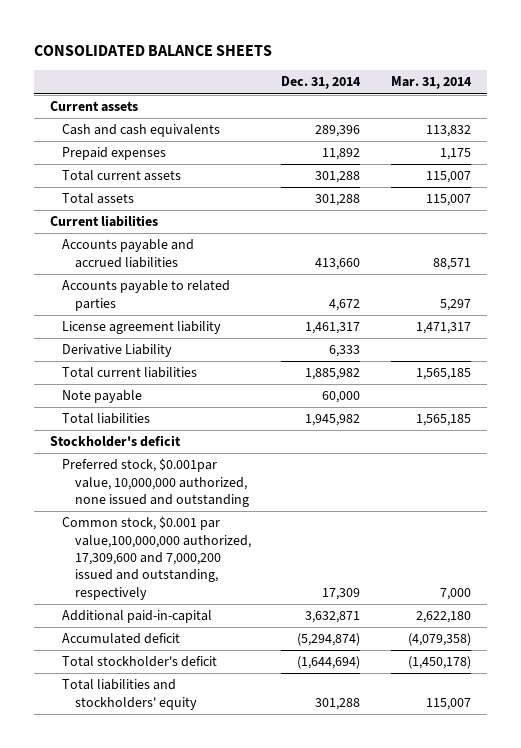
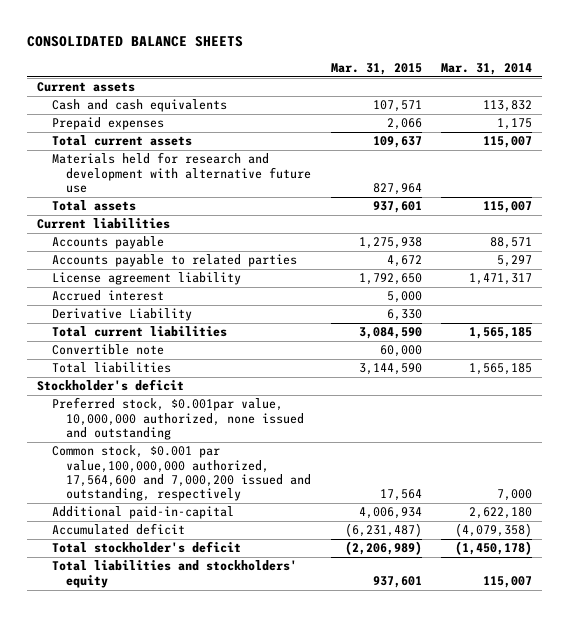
- | Dec. 31, 2014 | Mar. 31, 2014
+ | Mar. 31, 2015 | Mar. 31, 2014
+ Materials held for research and development with alternative future use | 827,964 |
- Accounts payable and accrued liabilities | 413,660 | 88,571
+ Accounts payable | 1,275,938 | 88,571
+ Accrued interest | 5,000 |
- Note payable | 60,000 |
+ Convertible note | 60,000 |
- Common stock, $0.001 par value,100,000,000 authorized, 17,309,600 and 7,000,200 issued and outstanding, respectively | 17,309 | 7,000
+ Common stock, $0.001 par value,100,000,000 authorized, 17,564,600 and 7,000,200 issued and outstanding, respectively | 17,564 | 7,000

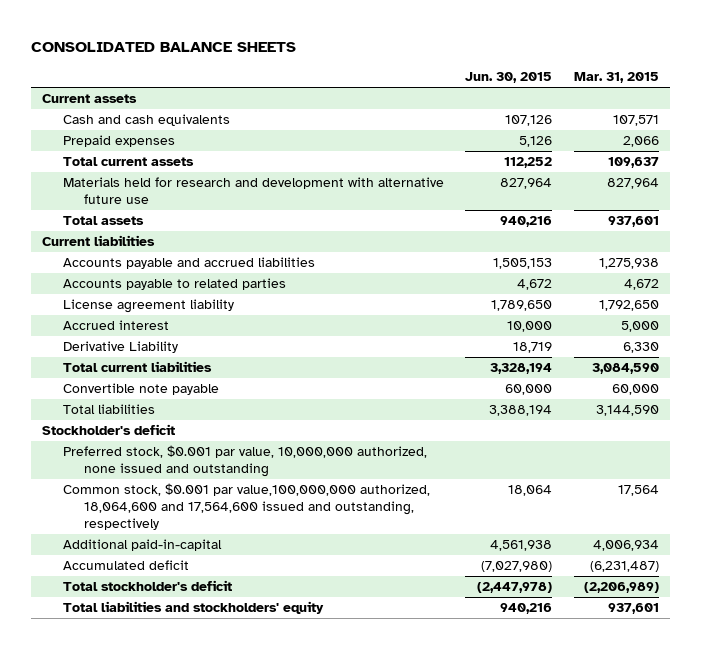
- | Mar. 31, 2015 | Mar. 31, 2014
+ | Jun. 30, 2015 | Mar. 31, 2015
- Accounts payable | 1,275,938 | 88,571
+ Accounts payable and accrued liabilities | 1,505,153 | 1,275,938
- Convertible note | 60,000 |
+ Convertible note payable | 60,000 | 60,000
- Preferred stock, $0.001par value, 10,000,000 authorized, none issued and outstanding
- Common stock, $0.001 par value,100,000,000 authorized, 17,564,600 and 7,000,200 issued and outstanding, respectively | 17,564 | 7,000
+ Preferred stock, $0.001 par value, 10,000,000 authorized, none issued and outstanding
+ Common stock, $0.001 par value,100,000,000 authorized, 18,064,600 and 17,564,600 issued and outstanding, respectively | 18,064 | 17,564

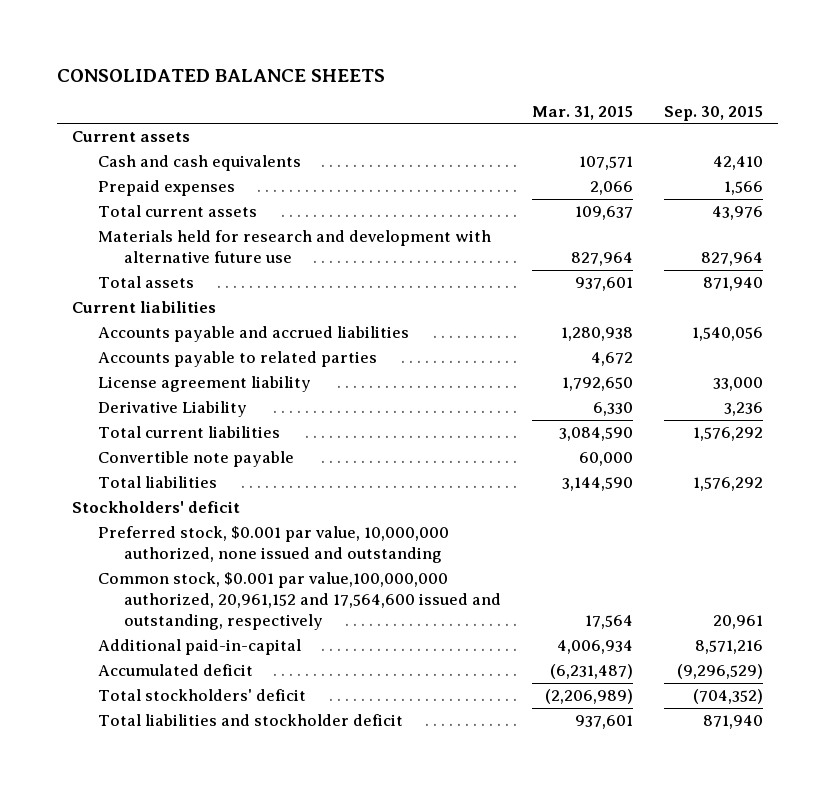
- | Jun. 30, 2015 | Mar. 31, 2015
+ | Mar. 31, 2015 | Sep. 30, 2015
- Accounts payable and accrued liabilities | 1,505,153 | 1,275,938
+ Accounts payable and accrued liabilities | 1,280,938 | 1,540,056
- Accrued interest | 10,000 | 5,000
- Stockholder's deficit
+ Stockholders' deficit
- Common stock, $0.001 par value,100,000,000 authorized, 18,064,600 and 17,564,600 issued and outstanding, respectively | 18,064 | 17,564
+ Common stock, $0.001 par value,100,000,000 authorized, 20,961,152 and 17,564,600 issued and outstanding, respectively | 17,564 | 20,961
- Total stockholder's deficit | (2,447,978) | (2,206,989)
- Total liabilities and stockholders' equity | 940,216 | 937,601
+ Total stockholders' deficit | (2,206,989) | (704,352)
+ Total liabilities and stockholder deficit | 937,601 | 871,940

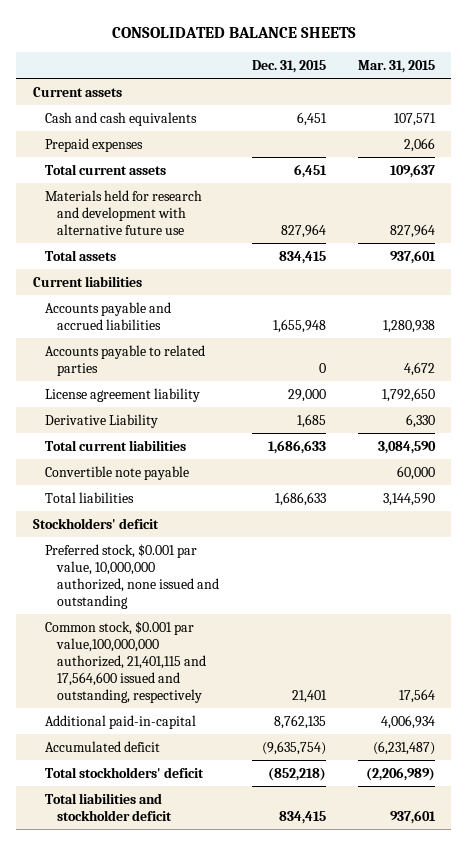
- | Mar. 31, 2015 | Sep. 30, 2015
+ | Dec. 31, 2015 | Mar. 31, 2015
- Common stock, $0.001 par value,100,000,000 authorized, 20,961,152 and 17,564,600 issued and outstanding, respectively | 17,564 | 20,961
+ Common stock, $0.001 par value,100,000,000 authorized, 21,401,115 and 17,564,600 issued and outstanding, respectively | 21,401 | 17,564

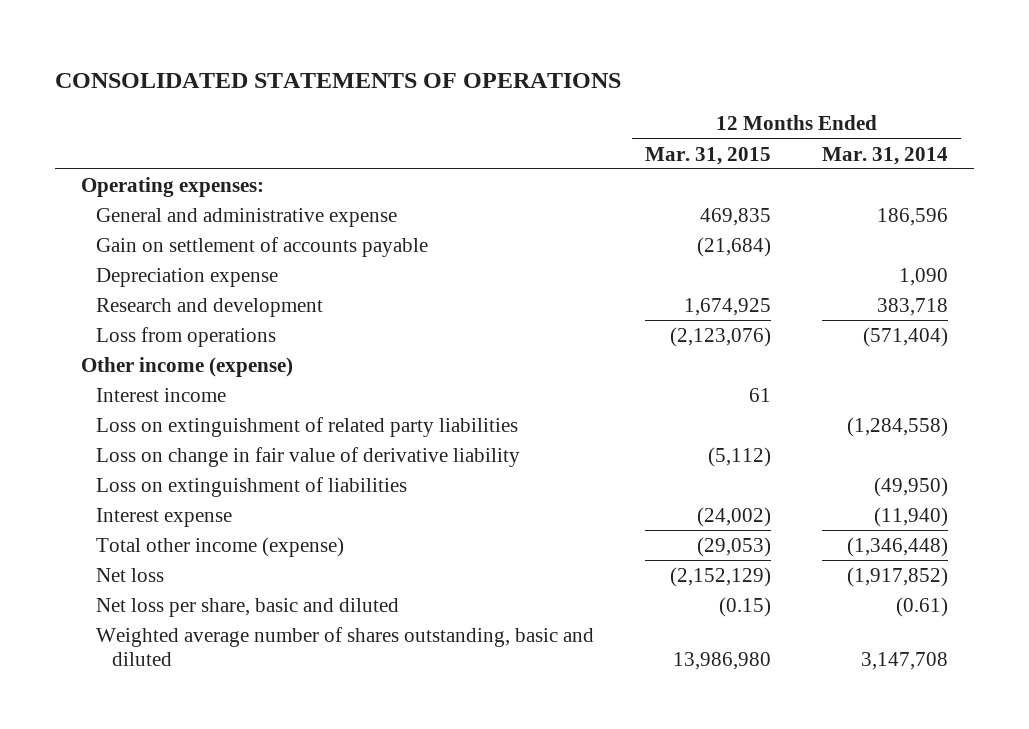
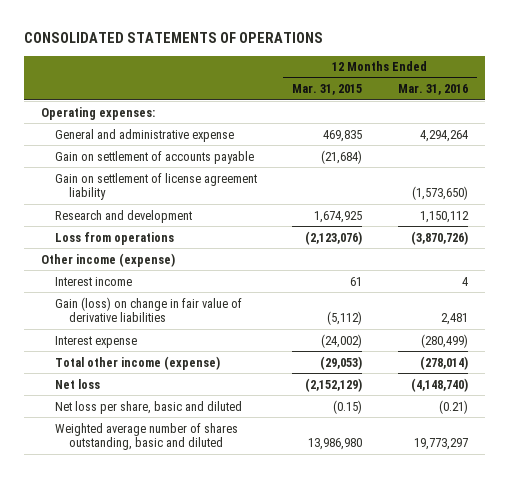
- | 12 Months Ended Mar. 31, 2015 | 12 Months Ended Mar. 31, 2014
+ | 12 Months Ended Mar. 31, 2015 | 12 Months Ended Mar. 31, 2016
- Depreciation expense | | 1,090
+ Gain on settlement of license agreement liability | | (1,573,650)
- Loss on extinguishment of related party liabilities | | (1,284,558)
- Loss on change in fair value of derivative liability | (5,112) |
- Loss on extinguishment of liabilities | | (49,950)
+ Gain (loss) on change in fair value of derivative liabilities | (5,112) | 2,481

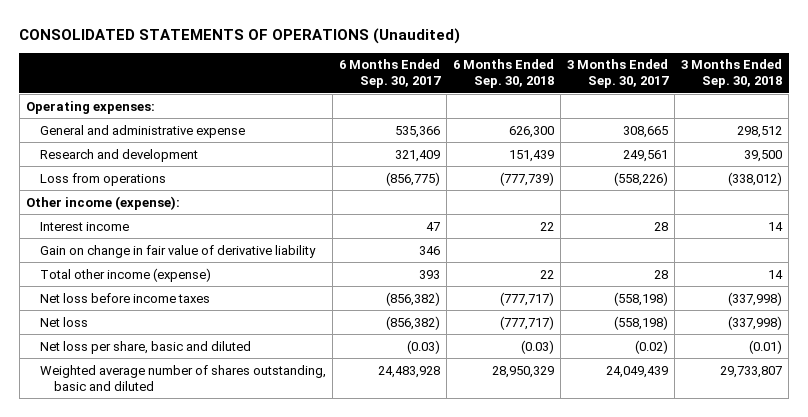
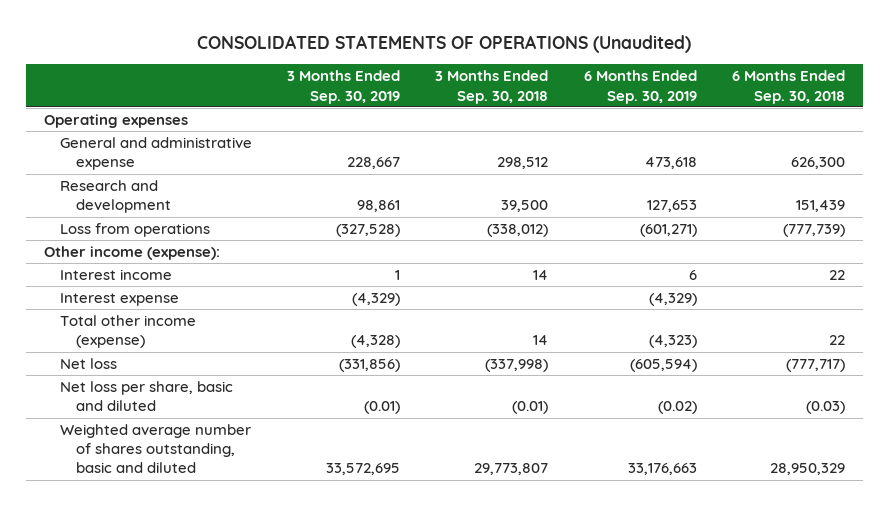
- | 6 Months Ended Sep. 30, 2017 | 6 Months Ended Sep. 30, 2018 | 3 Months Ended Sep. 30, 2017 | 3 Months Ended Sep. 30, 2018
+ | 3 Months Ended Sep. 30, 2019 | 3 Months Ended Sep. 30, 2018 | 6 Months Ended Sep. 30, 2019 | 6 Months Ended Sep. 30, 2018
- Operating expenses:
+ Operating expenses
- Gain on change in fair value of derivative liability | 346 | | |
+ Interest expense | (4,329) | | (4,329) |
- Net loss before income taxes | (856,382) | (777,717) | (558,198) | (337,998)
- Weighted average number of shares outstanding, basic and diluted | 24,483,928 | 28,950,329 | 24,049,439 | 29,733,807
+ Weighted average number of shares outstanding, basic and diluted | 33,572,695 | 29,773,807 | 33,176,663 | 28,950,329

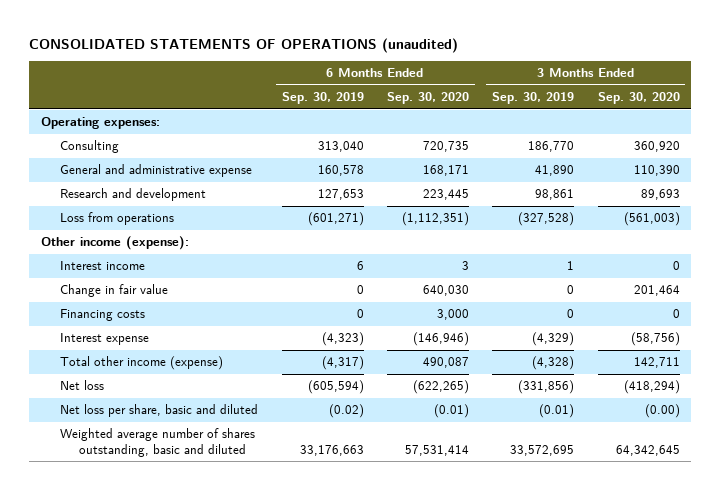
- CONSOLIDATED STATEMENTS OF OPERATIONS (Unaudited)
+ CONSOLIDATED STATEMENTS OF OPERATIONS (unaudited)
- | 3 Months Ended Sep. 30, 2019 | 3 Months Ended Sep. 30, 2018 | 6 Months Ended Sep. 30, 2019 | 6 Months Ended Sep. 30, 2018
+ | 6 Months Ended Sep. 30, 2019 | 6 Months Ended Sep. 30, 2020 | 3 Months Ended Sep. 30, 2019 | 3 Months Ended Sep. 30, 2020
- Operating expenses
- General and administrative expense | 228,667 | 298,512 | 473,618 | 626,300
+ Operating expenses:
+ Consulting | 313,040 | 720,735 | 186,770 | 360,920
+ General and administrative expense | 160,578 | 168,171 | 41,890 | 110,390
- Interest expense | (4,329) | | (4,329) |
- Total other income (expense) | (4,328) | 14 | (4,323) | 22
+ Change in fair value | 0 | 640,030 | 0 | 201,464
+ Financing costs | 0 | 3,000 | 0 | 0
+ Interest expense | (4,323) | (146,946) | (4,329) | (58,756)
+ Total other income (expense) | (4,317) | 490,087 | (4,328) | 142,711

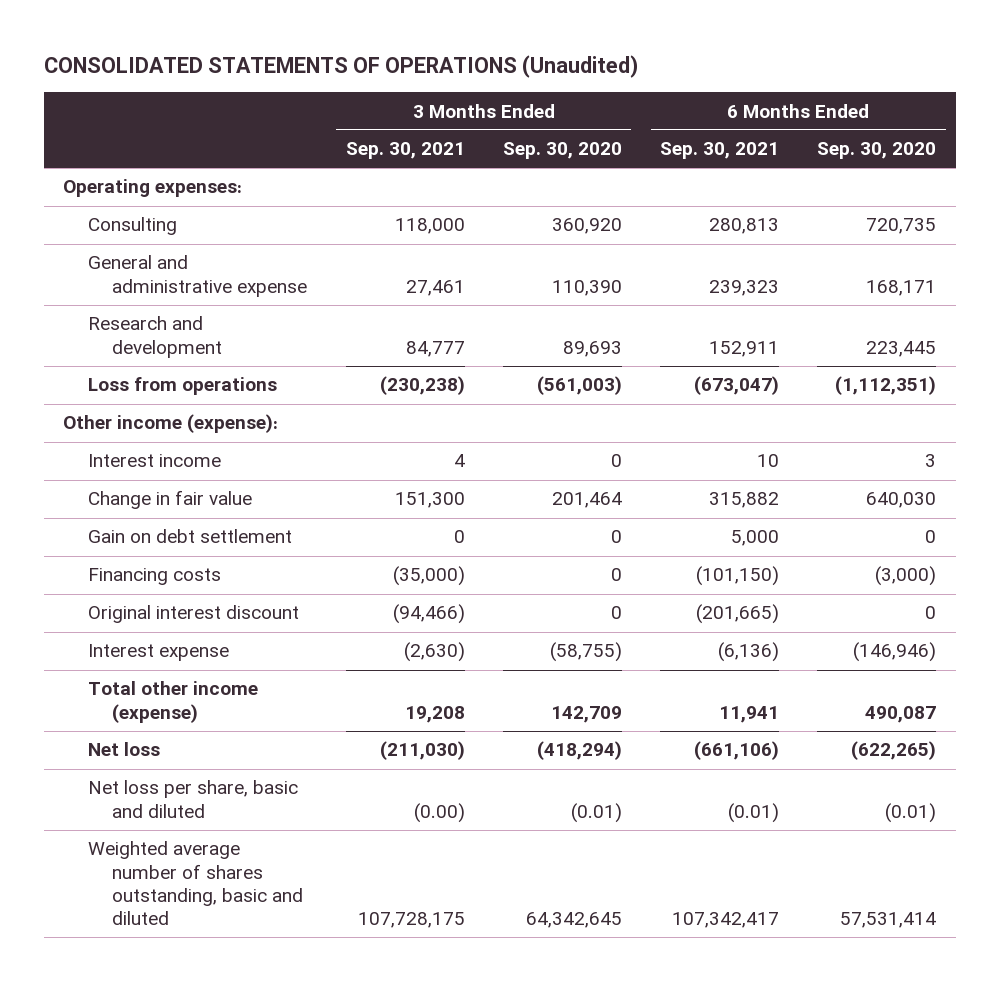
- CONSOLIDATED STATEMENTS OF OPERATIONS (unaudited)
+ CONSOLIDATED STATEMENTS OF OPERATIONS (Unaudited)
- | 6 Months Ended Sep. 30, 2019 | 6 Months Ended Sep. 30, 2020 | 3 Months Ended Sep. 30, 2019 | 3 Months Ended Sep. 30, 2020
+ | 3 Months Ended Sep. 30, 2021 | 3 Months Ended Sep. 30, 2020 | 6 Months Ended Sep. 30, 2021 | 6 Months Ended Sep. 30, 2020
- Financing costs | 0 | 3,000 | 0 | 0
- Interest expense | (4,323) | (146,946) | (4,329) | (58,756)
- Total other income (expense) | (4,317) | 490,087 | (4,328) | 142,711
+ Gain on debt settlement | 0 | 0 | 5,000 | 0
+ Financing costs | (35,000) | 0 | (101,150) | (3,000)
+ Original interest discount | (94,466) | 0 | (201,665) | 0
+ Interest expense | (2,630) | (58,755) | (6,136) | (146,946)
+ Total other income (expense) | 19,208 | 142,709 | 11,941 | 490,087
- Net loss per share, basic and diluted | (0.02) | (0.01) | (0.01) | (0.00)
+ Net loss per share, basic and diluted | (0.00) | (0.01) | (0.01) | (0.01)

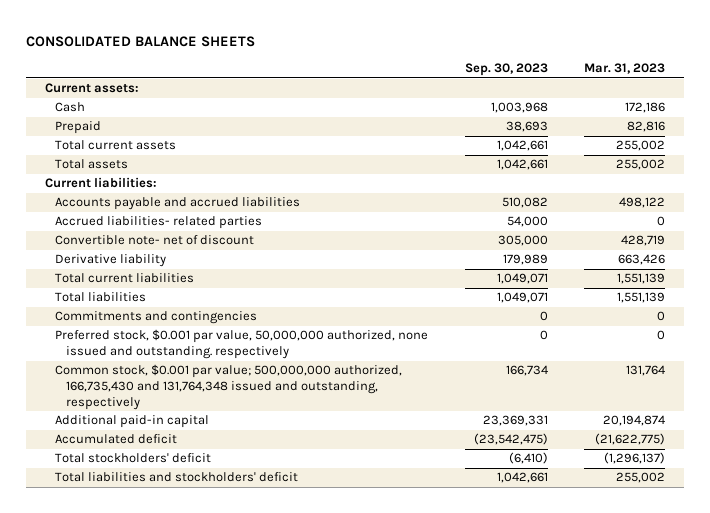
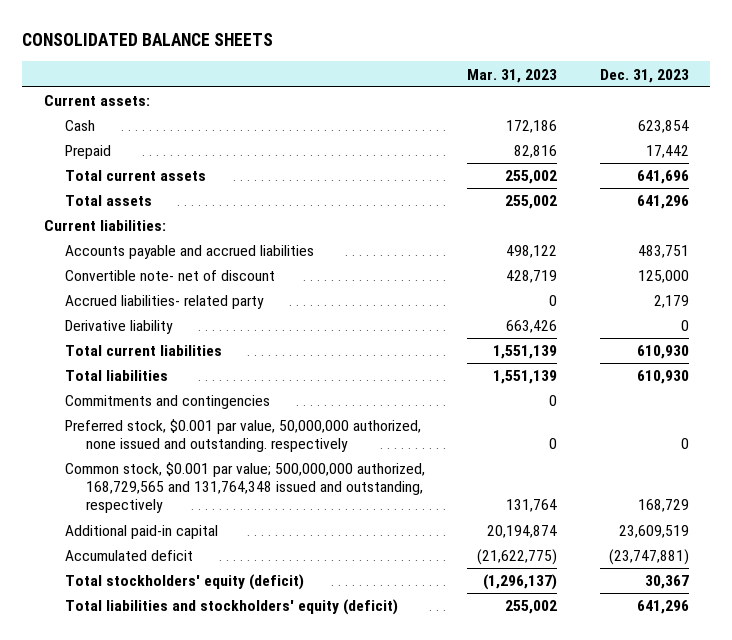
- | Sep. 30, 2023 | Mar. 31, 2023
+ | Mar. 31, 2023 | Dec. 31, 2023
- Accrued liabilities- related parties | 54,000 | 0
+ Accrued liabilities- related party | 0 | 2,179
- Common stock, $0.001 par value; 500,000,000 authorized, 166,735,430 and 131,764,348 issued and outstanding, respectively | 166,734 | 131,764
+ Common stock, $0.001 par value; 500,000,000 authorized, 168,729,565 and 131,764,348 issued and outstanding, respectively | 131,764 | 168,729
- Total stockholders' deficit | (6,410) | (1,296,137)
- Total liabilities and stockholders' deficit | 1,042,661 | 255,002
+ Total stockholders' equity (deficit) | (1,296,137) | 30,367
+ Total liabilities and stockholders' equity (deficit) | 255,002 | 641,296

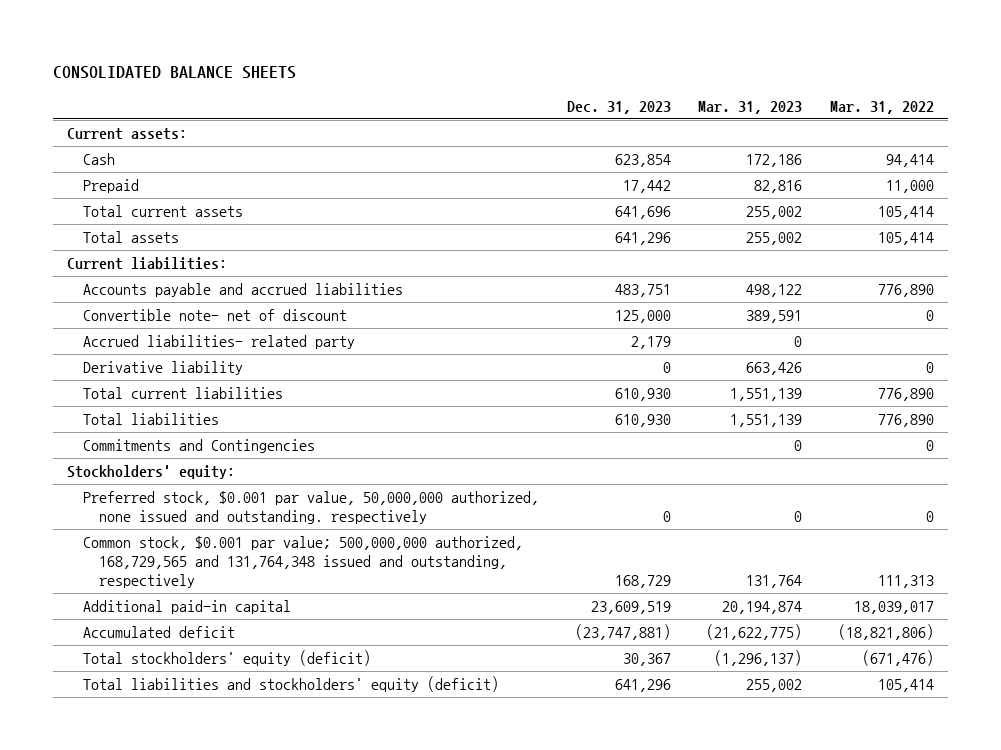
- | Mar. 31, 2023 | Dec. 31, 2023
+ | Dec. 31, 2023 | Mar. 31, 2023 | Mar. 31, 2022
- Convertible note- net of discount | 428,719 | 125,000
+ Convertible note- net of discount | 125,000 | 389,591 | 0
- Commitments and contingencies | 0 |
+ Commitments and Contingencies | | 0 | 0
+ Stockholders' equity:

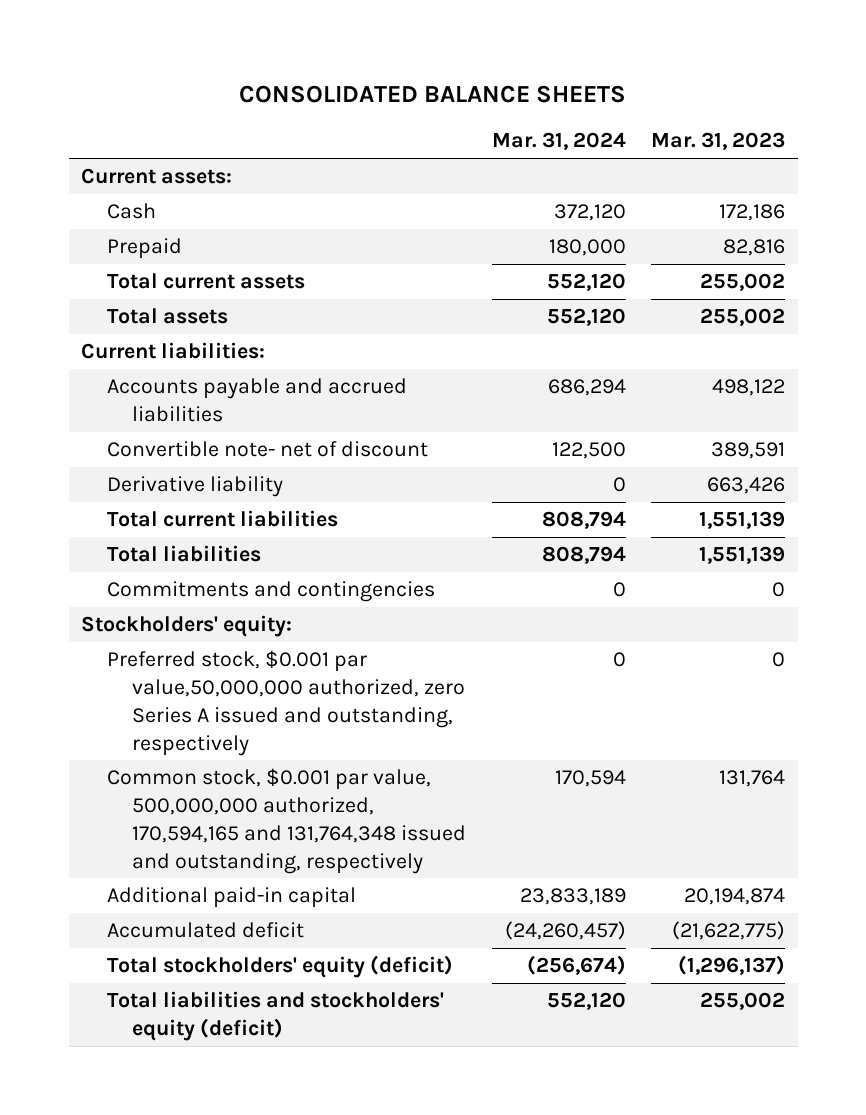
- | Dec. 31, 2023 | Mar. 31, 2023 | Mar. 31, 2022
+ | Mar. 31, 2024 | Mar. 31, 2023
- Accrued liabilities- related party | 2,179 | 0 |
- Commitments and Contingencies | | 0 | 0
+ Commitments and contingencies | 0 | 0
- Preferred stock, $0.001 par value, 50,000,000 authorized, none issued and outstanding. respectively | 0 | 0 | 0
- Common stock, $0.001 par value; 500,000,000 authorized, 168,729,565 and 131,764,348 issued and outstanding, respectively | 168,729 | 131,764 | 111,313
+ Preferred stock, $0.001 par value,50,000,000 authorized, zero Series A issued and outstanding, respectively | 0 | 0
+ Common stock, $0.001 par value, 500,000,000 authorized, 170,594,165 and 131,764,348 issued and outstanding, respectively | 170,594 | 131,764

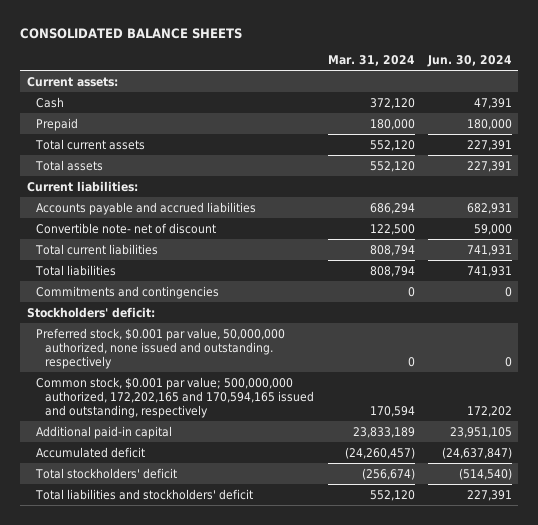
- | Mar. 31, 2024 | Mar. 31, 2023
+ | Mar. 31, 2024 | Jun. 30, 2024
- Derivative liability | 0 | 663,426
- Stockholders' equity:
- Preferred stock, $0.001 par value,50,000,000 authorized, zero Series A issued and outstanding, respectively | 0 | 0
- Common stock, $0.001 par value, 500,000,000 authorized, 170,594,165 and 131,764,348 issued and outstanding, respectively | 170,594 | 131,764
+ Stockholders' deficit:
+ Preferred stock, $0.001 par value, 50,000,000 authorized, none issued and outstanding. respectively | 0 | 0
+ Common stock, $0.001 par value; 500,000,000 authorized, 172,202,165 and 170,594,165 issued and outstanding, respectively | 170,594 | 172,202
- Total stockholders' equity (deficit) | (256,674) | (1,296,137)
- Total liabilities and stockholders' equity (deficit) | 552,120 | 255,002
+ Total stockholders' deficit | (256,674) | (514,540)
+ Total liabilities and stockholders' deficit | 552,120 | 227,391

